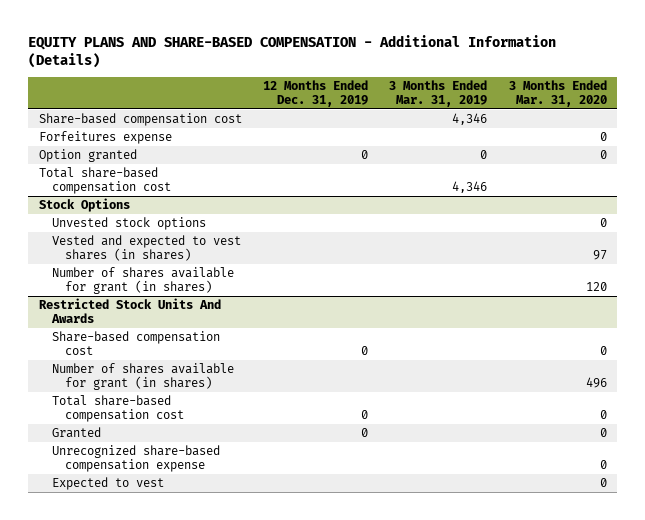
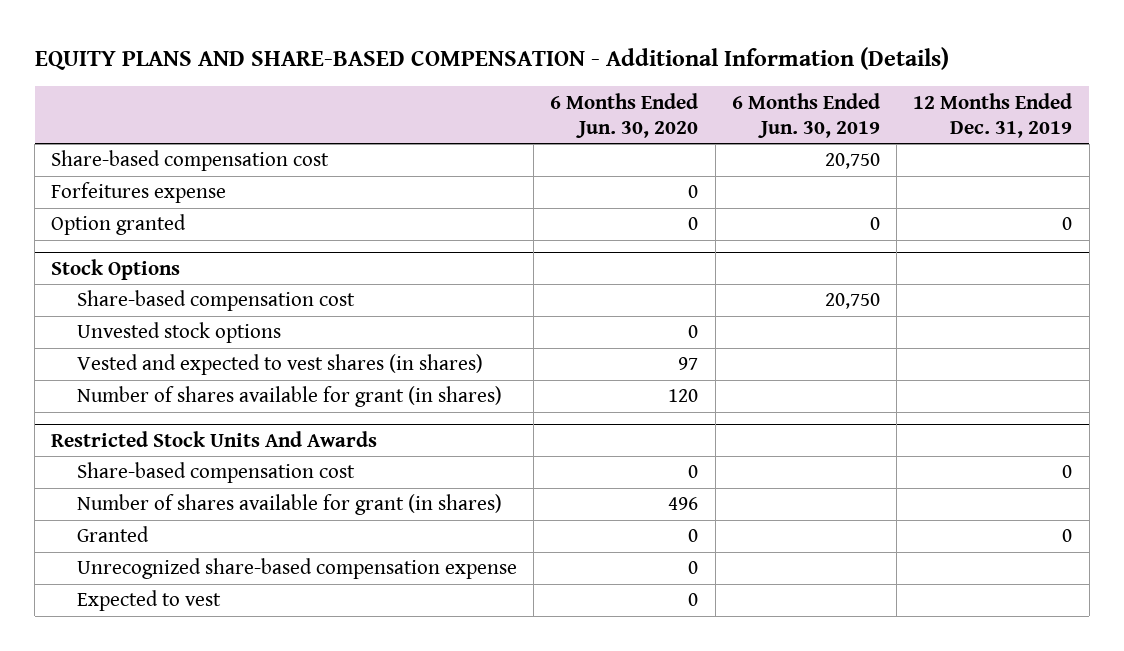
- | 12 Months Ended Dec. 31, 2019 | 3 Months Ended Mar. 31, 2019 | 3 Months Ended Mar. 31, 2020
+ | 6 Months Ended Jun. 30, 2020 | 6 Months Ended Jun. 30, 2019 | 12 Months Ended Dec. 31, 2019
- Total share-based compensation cost | | 4,346 |
@ Stock Options
+ Share-based compensation cost | | 20,750 |
@ Restricted Stock Units And Awards
- Total share-based compensation cost | 0 | | 0

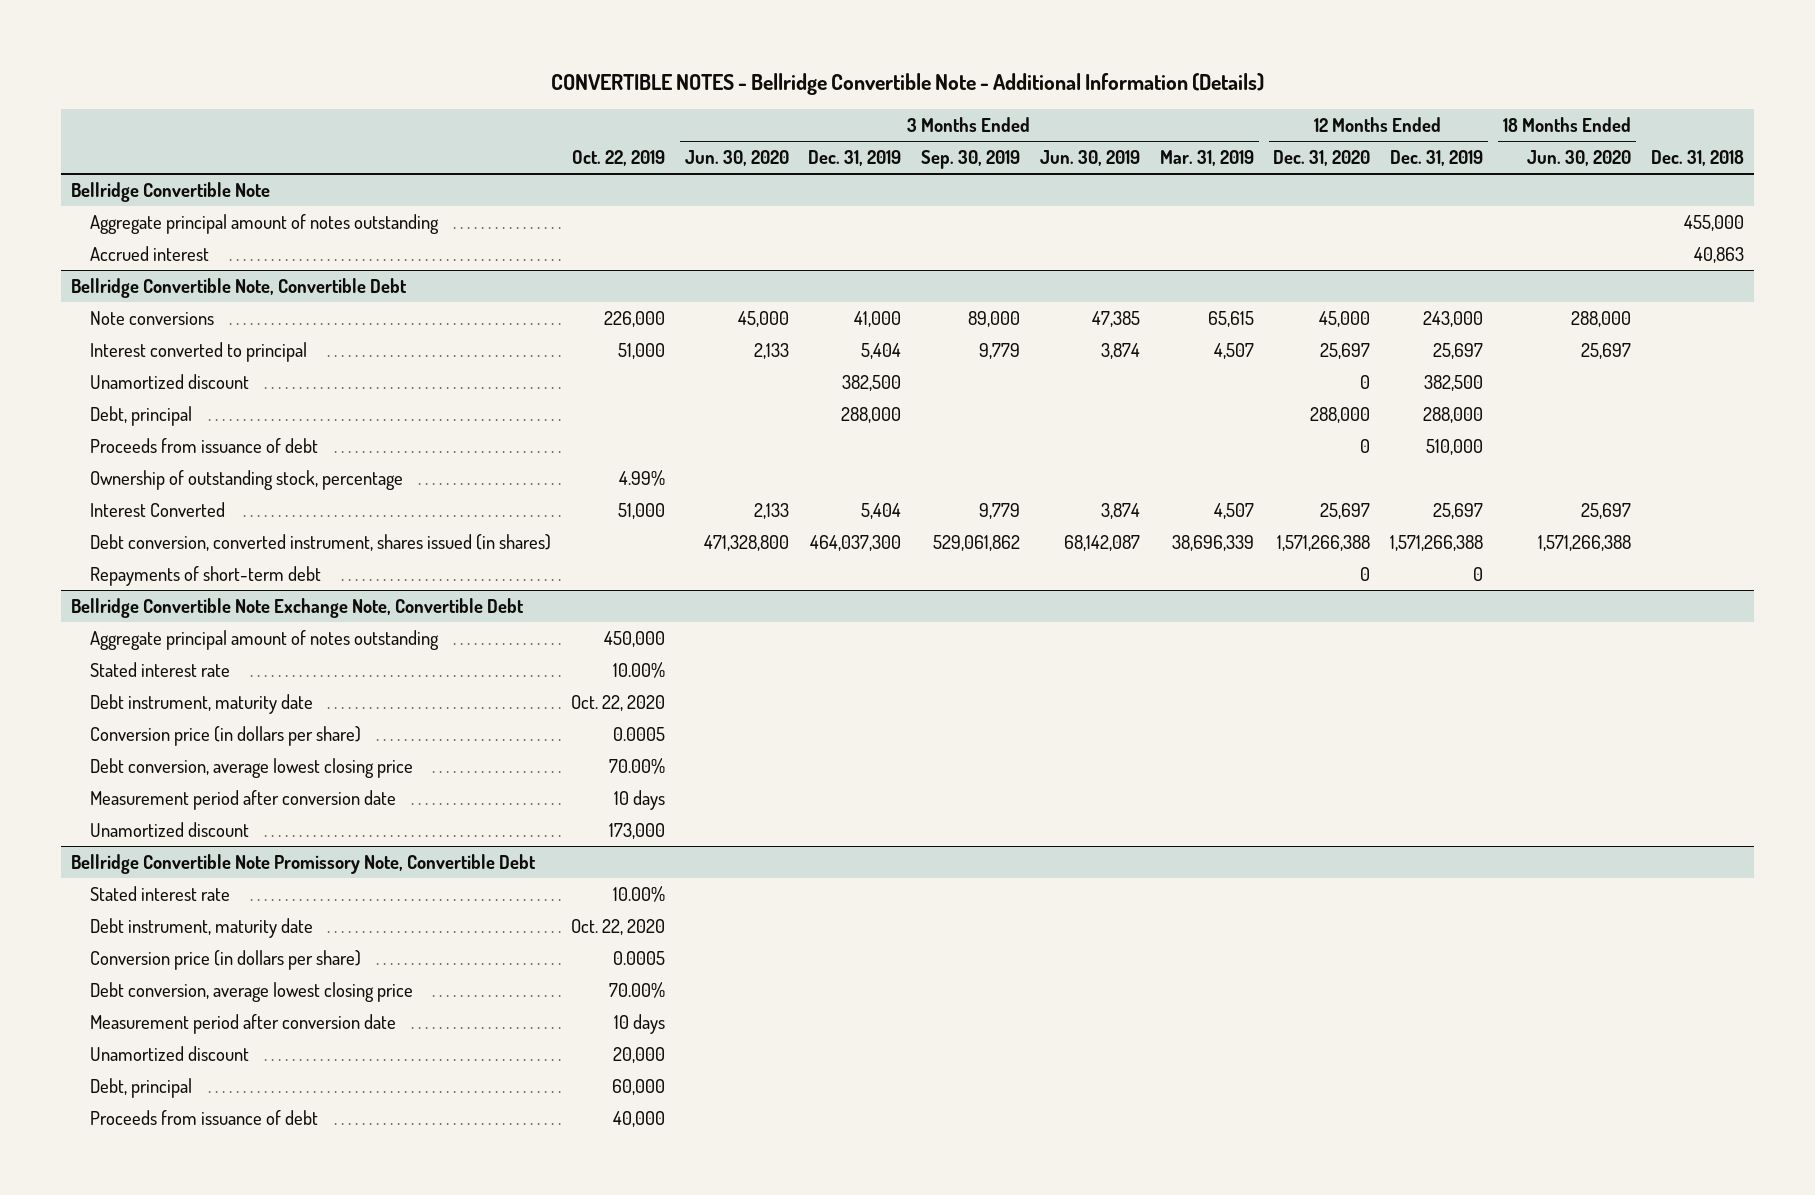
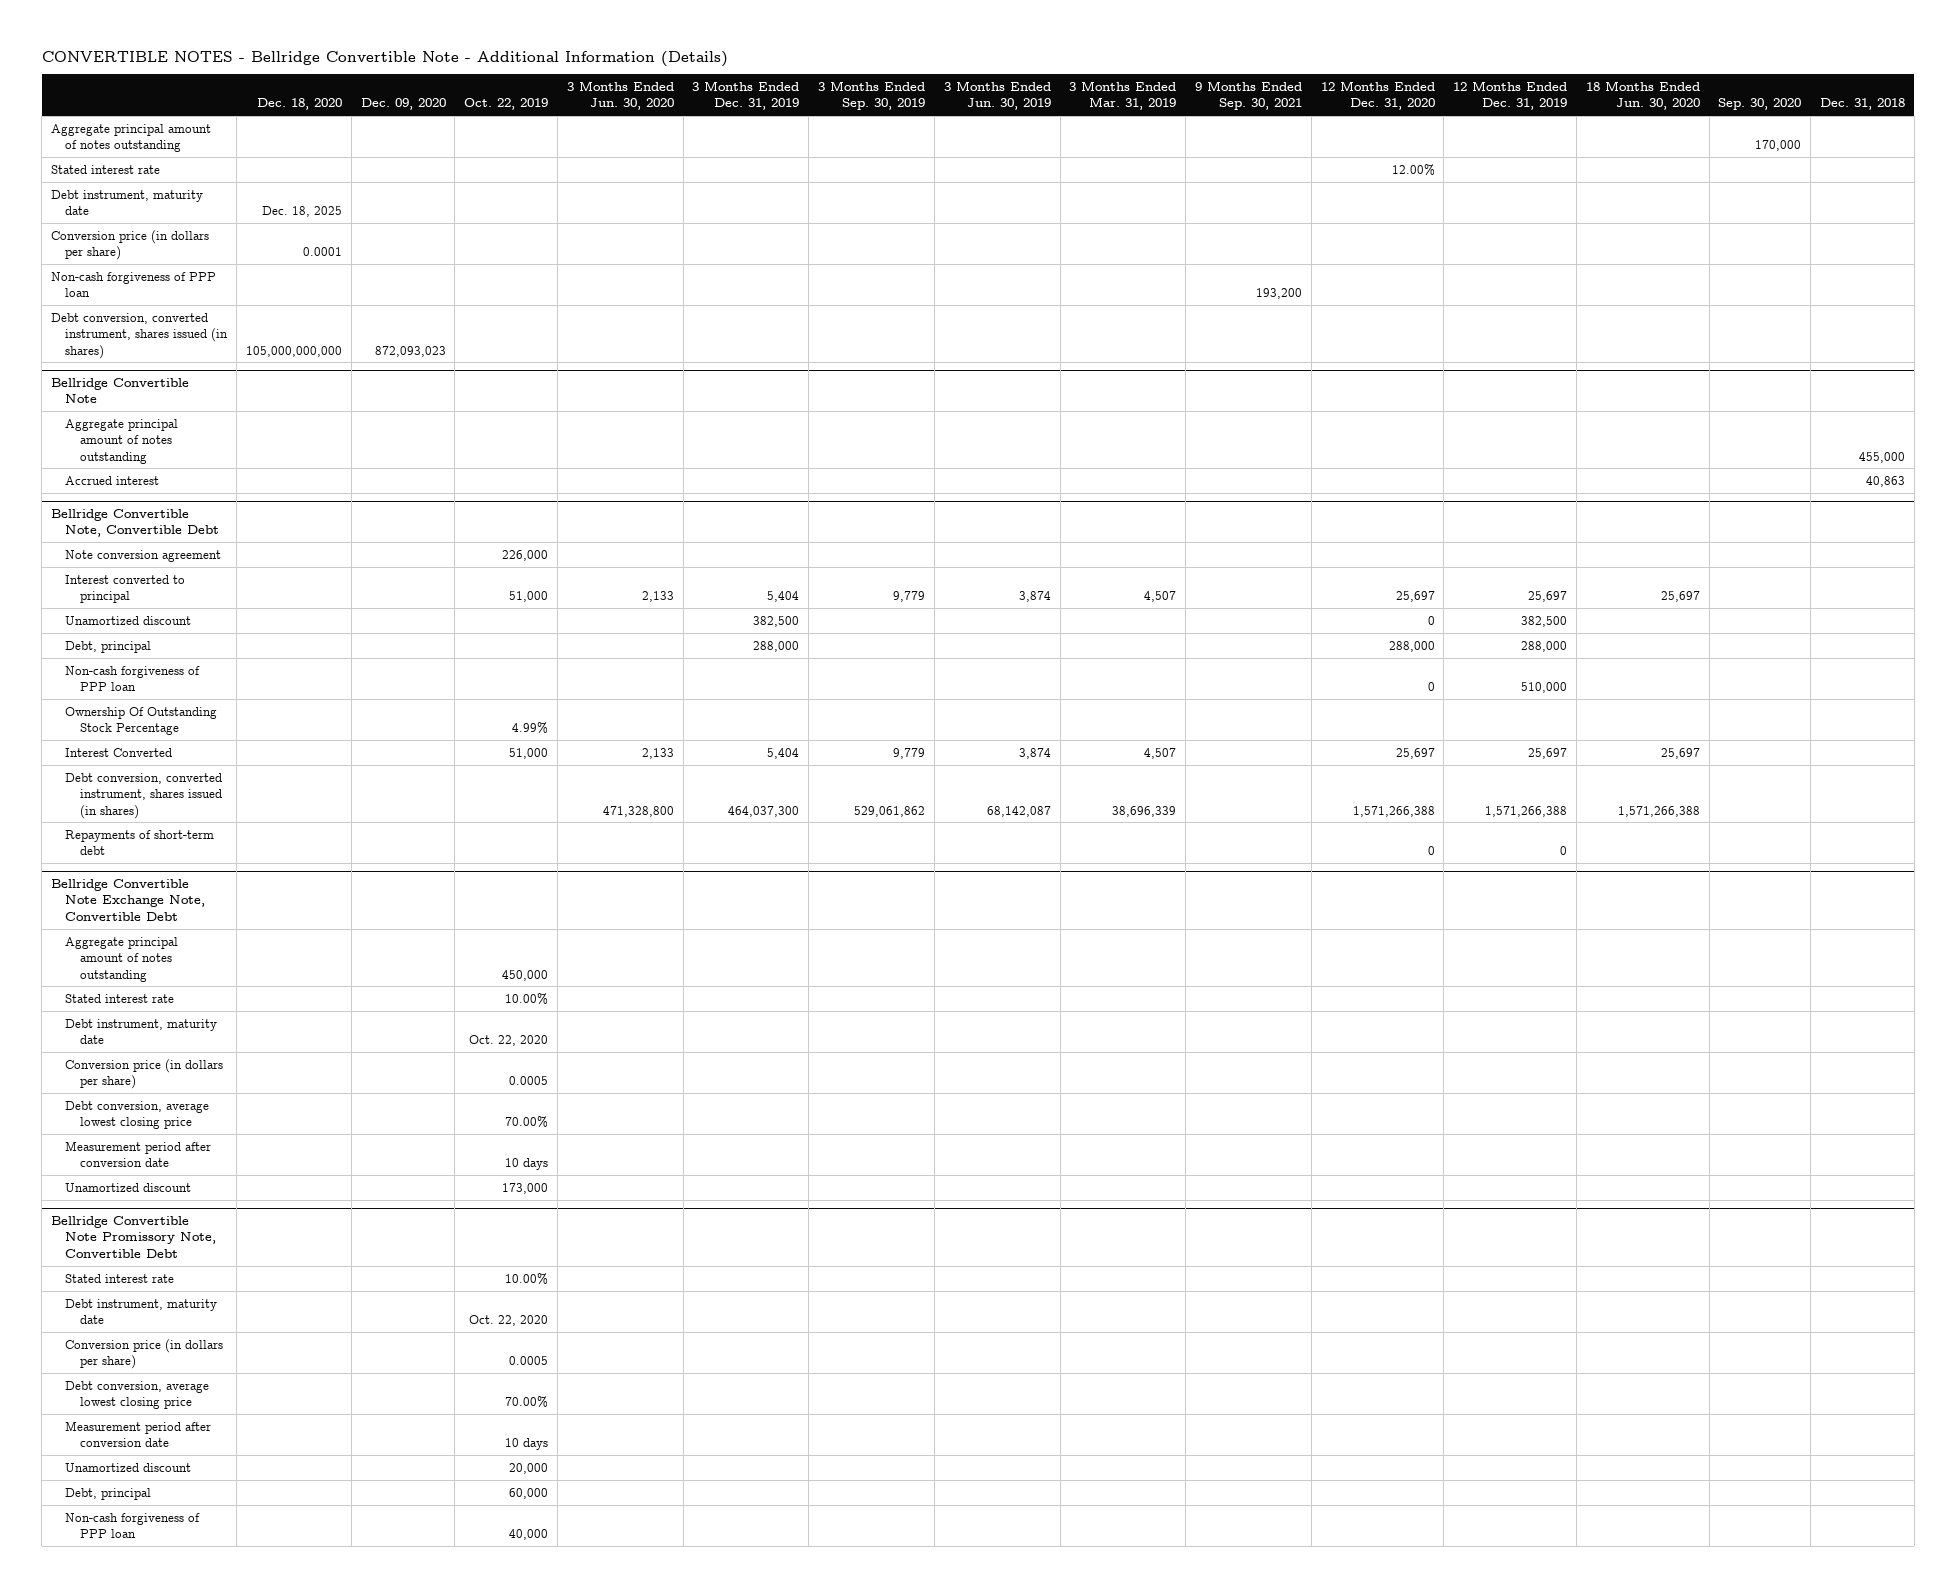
- | Oct. 22, 2019 | 3 Months Ended Jun. 30, 2020 | 3 Months Ended Dec. 31, 2019 | 3 Months Ended Sep. 30, 2019 | 3 Months Ended Jun. 30, 2019 | 3 Months Ended Mar. 31, 2019 | 12 Months Ended Dec. 31, 2020 | 12 Months Ended Dec. 31, 2019 | 18 Months Ended Jun. 30, 2020 | Dec. 31, 2018
+ | Dec. 18, 2020 | Dec. 09, 2020 | Oct. 22, 2019 | 3 Months Ended Jun. 30, 2020 | 3 Months Ended Dec. 31, 2019 | 3 Months Ended Sep. 30, 2019 | 3 Months Ended Jun. 30, 2019 | 3 Months Ended Mar. 31, 2019 | 9 Months Ended Sep. 30, 2021 | 12 Months Ended Dec. 31, 2020 | 12 Months Ended Dec. 31, 2019 | 18 Months Ended Jun. 30, 2020 | Sep. 30, 2020 | Dec. 31, 2018
+ Aggregate principal amount of notes outstanding | | | | | | | | | | | | | 170,000 |
+ Stated interest rate | | | | | | | | | | 12.00% | | | |
+ Debt instrument, maturity date | Dec. 18, 2025 | | | | | | | | | | | | |
+ Conversion price (in dollars per share) | 0.0001 | | | | | | | | | | | | |
+ Non-cash forgiveness of PPP loan | | | | | | | | | 193,200 | | | | |
+ Debt conversion, converted instrument, shares issued (in shares) | 105,000,000,000 | 872,093,023 | | | | | | | | | | | |
@ Bellridge Convertible Note, Convertible Debt
- Note conversions | 226,000 | 45,000 | 41,000 | 89,000 | 47,385 | 65,615 | 45,000 | 243,000 | 288,000 |
+ Note conversion agreement | | | 226,000 | | | | | | | | | | |
- Proceeds from issuance of debt | | | | | | | 0 | 510,000 | |
- Ownership of outstanding stock, percentage | 4.99% | | | | | | | | |
+ Non-cash forgiveness of PPP loan | | | | | | | | | | 0 | 510,000 | | |
+ Ownership Of Outstanding Stock Percentage | | | 4.99% | | | | | | | | | | |
@ Bellridge Convertible Note Promissory Note, Convertible Debt
- Proceeds from issuance of debt | 40,000 | | | | | | | | |
+ Non-cash forgiveness of PPP loan | | | 40,000 | | | | | | | | | | |

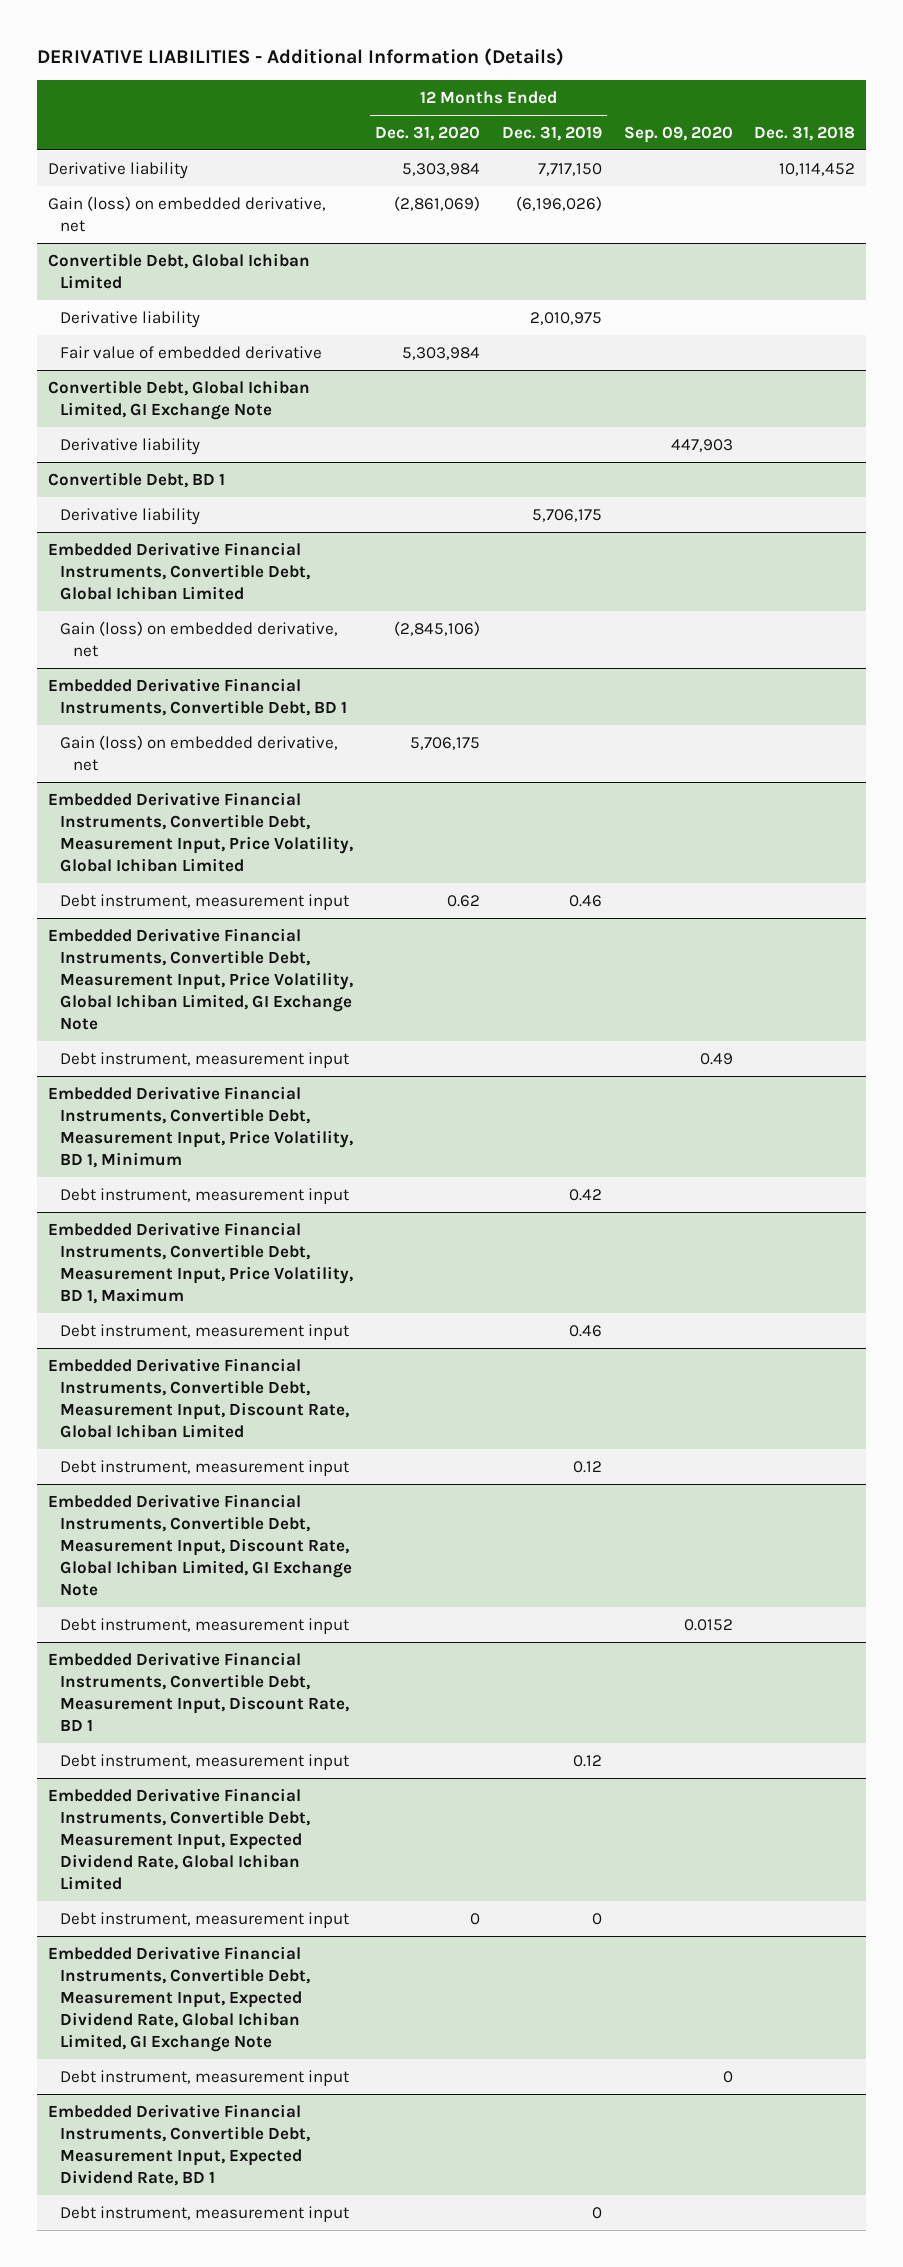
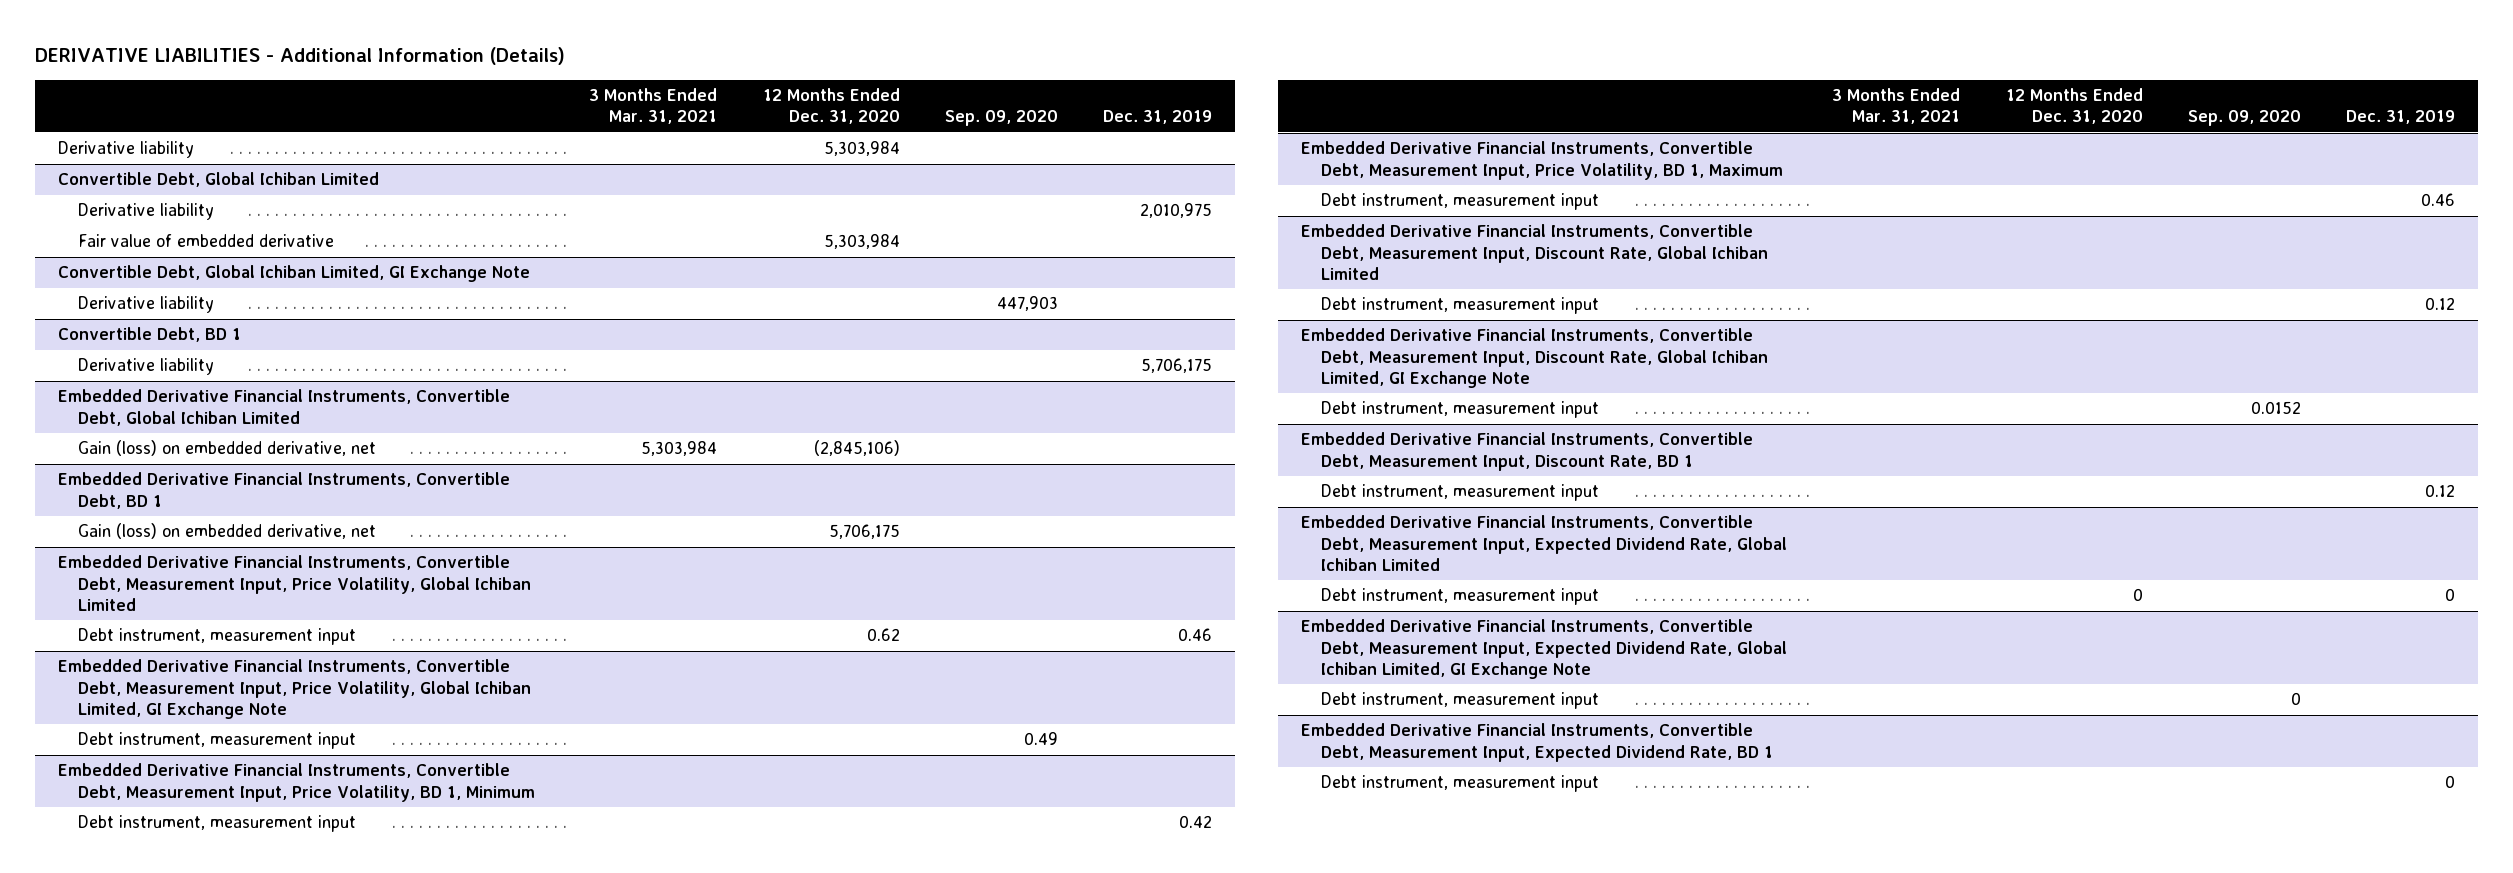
- | 12 Months Ended Dec. 31, 2020 | 12 Months Ended Dec. 31, 2019 | Sep. 09, 2020 | Dec. 31, 2018
+ | 3 Months Ended Mar. 31, 2021 | 12 Months Ended Dec. 31, 2020 | Sep. 09, 2020 | Dec. 31, 2019
- Gain (loss) on embedded derivative, net | (2,861,069) | (6,196,026) | |

